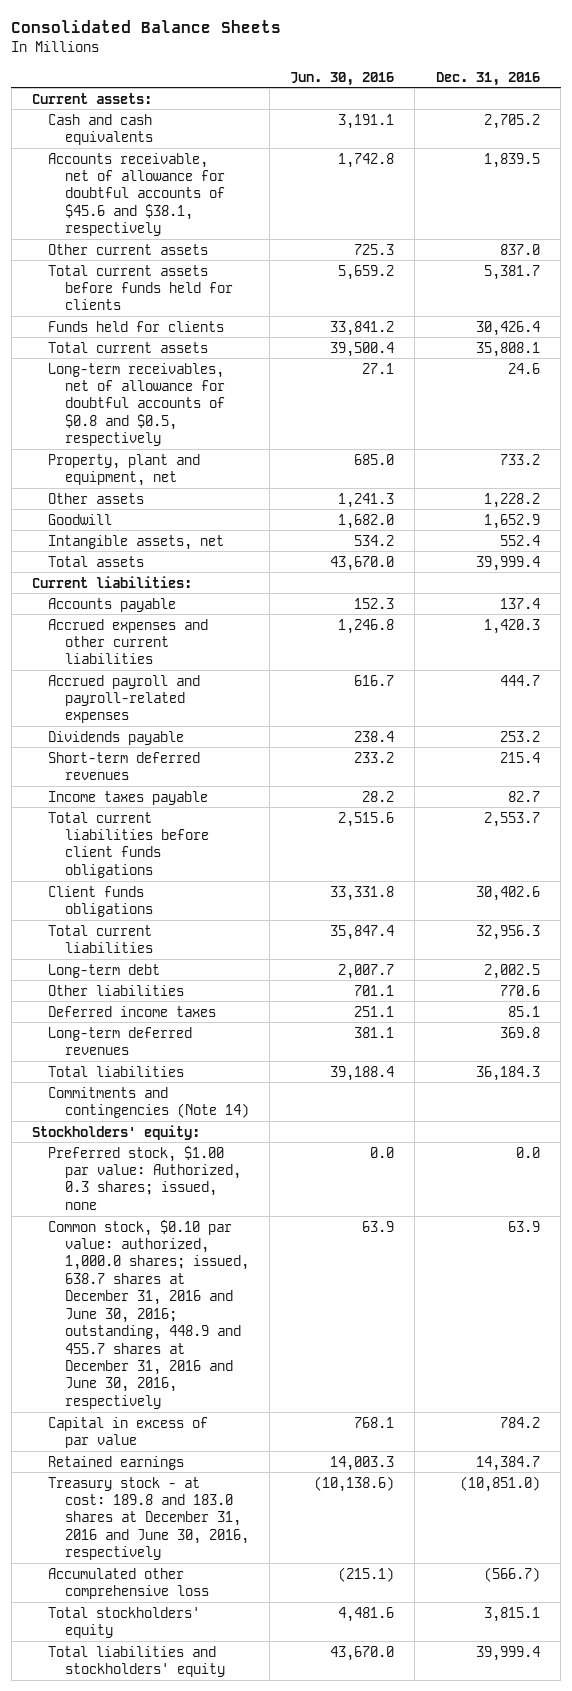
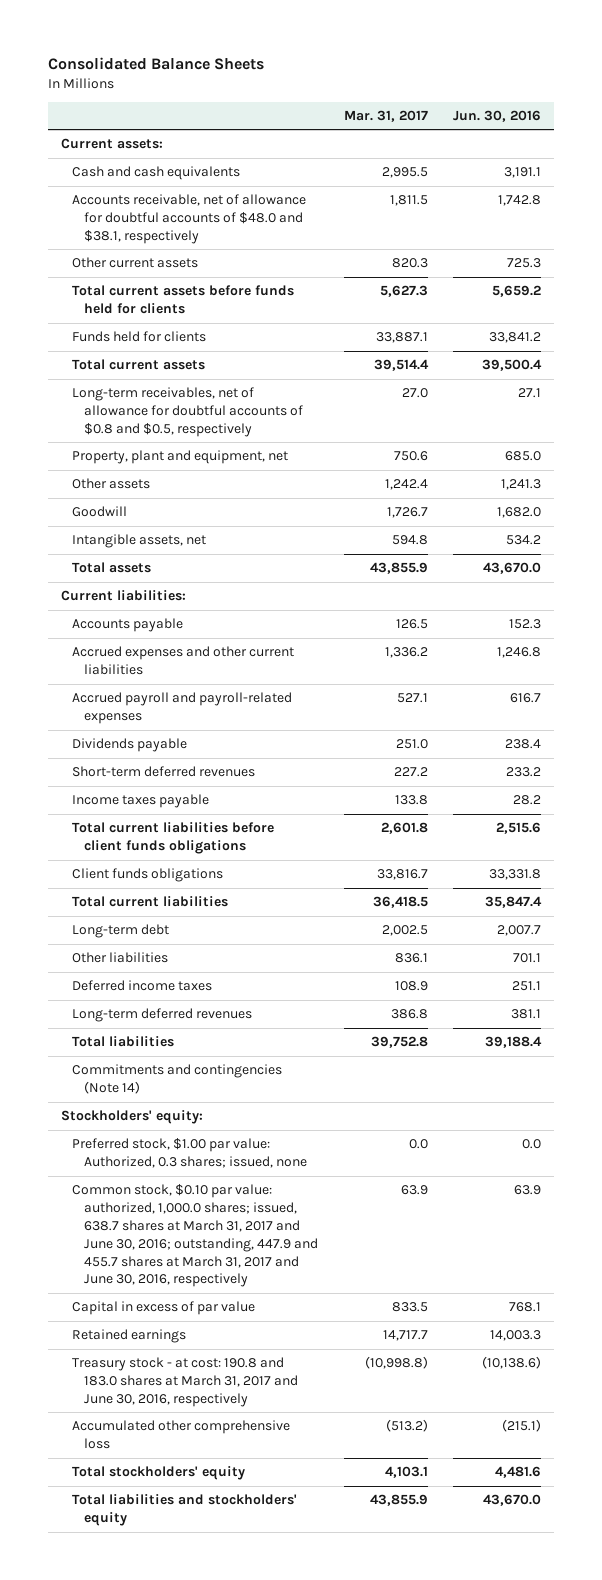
- | Jun. 30, 2016 | Dec. 31, 2016
+ | Mar. 31, 2017 | Jun. 30, 2016
- Accounts receivable, net of allowance for doubtful accounts of $45.6 and $38.1, respectively | 1,742.8 | 1,839.5
+ Accounts receivable, net of allowance for doubtful accounts of $48.0 and $38.1, respectively | 1,811.5 | 1,742.8
- Common stock, $0.10 par value: authorized, 1,000.0 shares; issued, 638.7 shares at December 31, 2016 and June 30, 2016; outstanding, 448.9 and 455.7 shares at December 31, 2016 and June 30, 2016, respectively | 63.9 | 63.9
+ Common stock, $0.10 par value: authorized, 1,000.0 shares; issued, 638.7 shares at March 31, 2017 and June 30, 2016; outstanding, 447.9 and 455.7 shares at March 31, 2017 and June 30, 2016, respectively | 63.9 | 63.9
- Treasury stock - at cost: 189.8 and 183.0 shares at December 31, 2016 and June 30, 2016, respectively | (10,138.6) | (10,851.0)
+ Treasury stock - at cost: 190.8 and 183.0 shares at March 31, 2017 and June 30, 2016, respectively | (10,998.8) | (10,138.6)

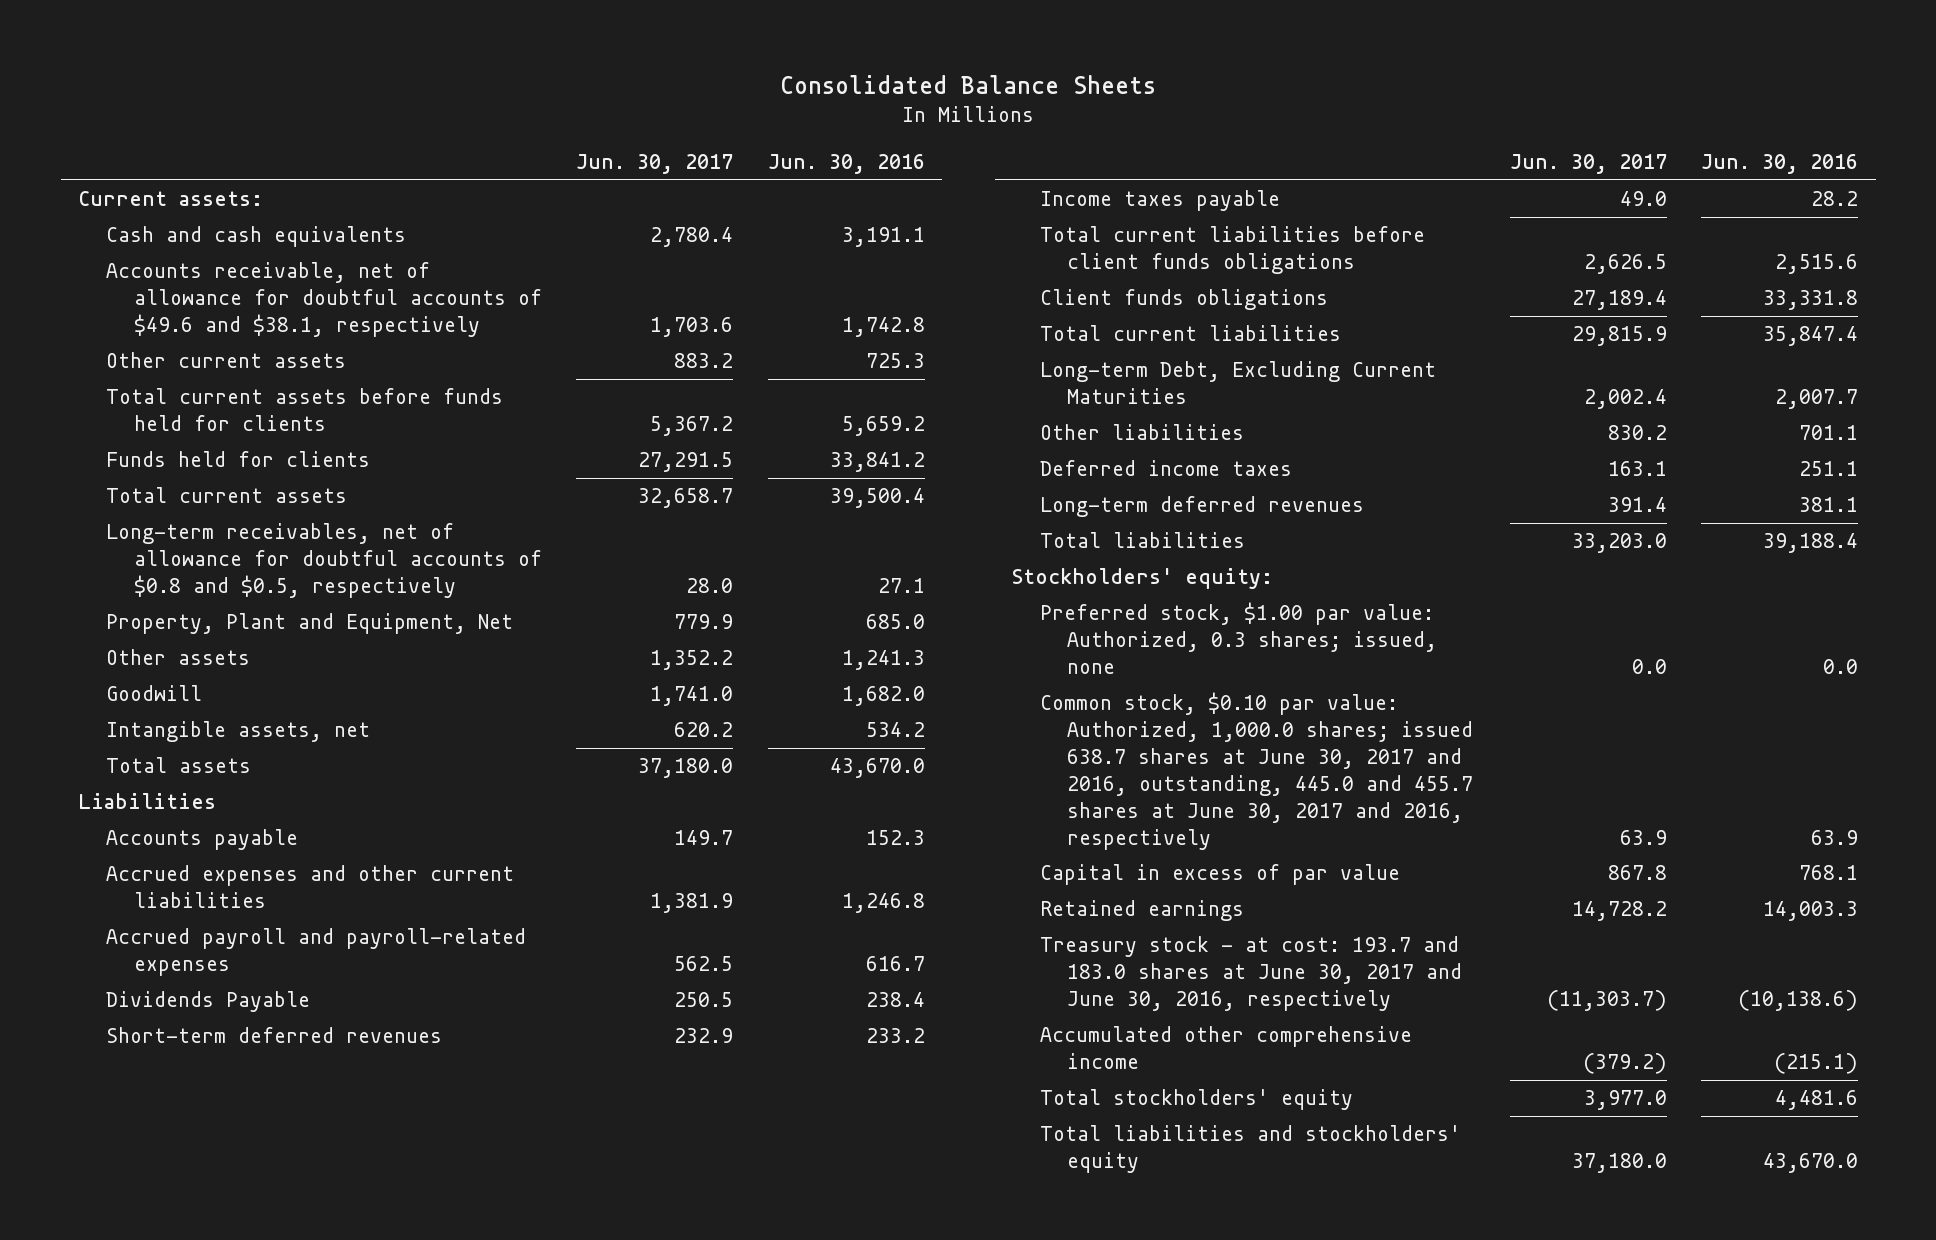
- | Mar. 31, 2017 | Jun. 30, 2016
+ | Jun. 30, 2017 | Jun. 30, 2016
- Accounts receivable, net of allowance for doubtful accounts of $48.0 and $38.1, respectively | 1,811.5 | 1,742.8
+ Accounts receivable, net of allowance for doubtful accounts of $49.6 and $38.1, respectively | 1,703.6 | 1,742.8
- Property, plant and equipment, net | 750.6 | 685.0
+ Property, Plant and Equipment, Net | 779.9 | 685.0
- Current liabilities:
+ Liabilities
- Dividends payable | 251.0 | 238.4
+ Dividends Payable | 250.5 | 238.4
- Long-term debt | 2,002.5 | 2,007.7
+ Long-term Debt, Excluding Current Maturities | 2,002.4 | 2,007.7
- Commitments and contingencies (Note 14)
- Common stock, $0.10 par value: authorized, 1,000.0 shares; issued, 638.7 shares at March 31, 2017 and June 30, 2016; outstanding, 447.9 and 455.7 shares at March 31, 2017 and June 30, 2016, respectively | 63.9 | 63.9
+ Common stock, $0.10 par value: Authorized, 1,000.0 shares; issued 638.7 shares at June 30, 2017 and 2016, outstanding, 445.0 and 455.7 shares at June 30, 2017 and 2016, respectively | 63.9 | 63.9
- Treasury stock - at cost: 190.8 and 183.0 shares at March 31, 2017 and June 30, 2016, respectively | (10,998.8) | (10,138.6)
- Accumulated other comprehensive loss | (513.2) | (215.1)
+ Treasury stock - at cost: 193.7 and 183.0 shares at June 30, 2017 and June 30, 2016, respectively | (11,303.7) | (10,138.6)
+ Accumulated other comprehensive income | (379.2) | (215.1)

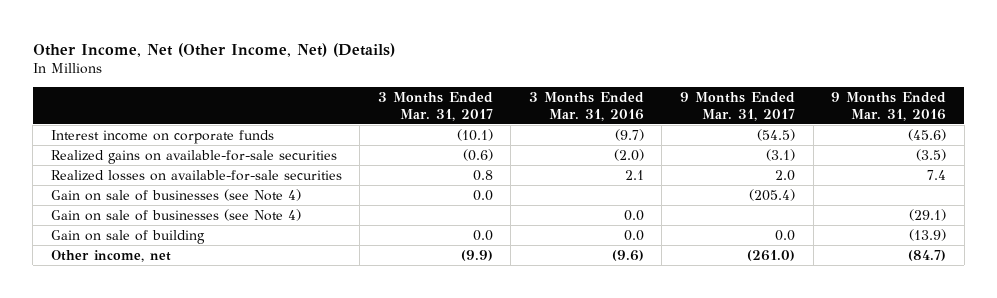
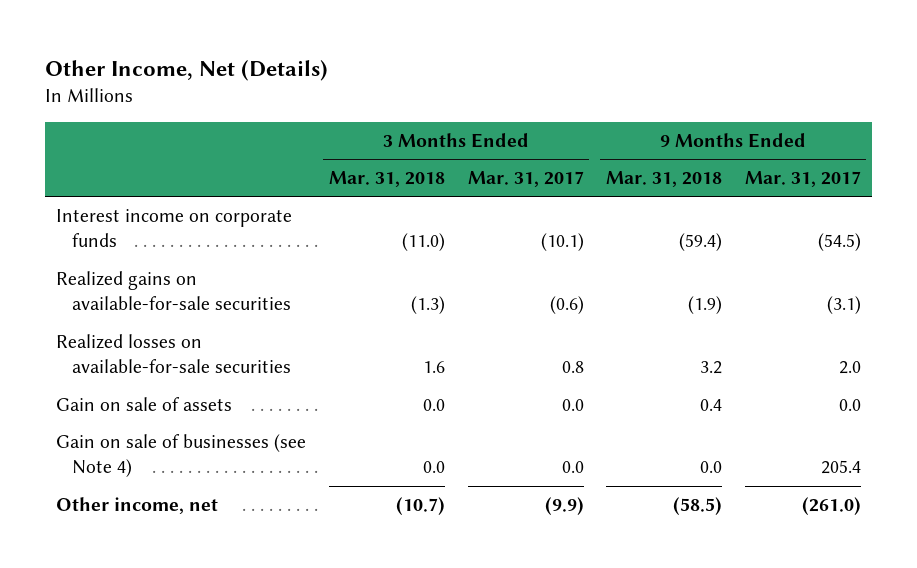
- Other Income, Net (Other Income, Net) (Details)
+ Other Income, Net (Details)
- | 3 Months Ended Mar. 31, 2017 | 3 Months Ended Mar. 31, 2016 | 9 Months Ended Mar. 31, 2017 | 9 Months Ended Mar. 31, 2016
+ | 3 Months Ended Mar. 31, 2018 | 3 Months Ended Mar. 31, 2017 | 9 Months Ended Mar. 31, 2018 | 9 Months Ended Mar. 31, 2017
- Gain on sale of businesses (see Note 4) | 0.0 | | (205.4) |
- Gain on sale of businesses (see Note 4) | | 0.0 | | (29.1)
- Gain on sale of building | 0.0 | 0.0 | 0.0 | (13.9)
+ Gain on sale of assets | 0.0 | 0.0 | 0.4 | 0.0
+ Gain on sale of businesses (see Note 4) | 0.0 | 0.0 | 0.0 | 205.4

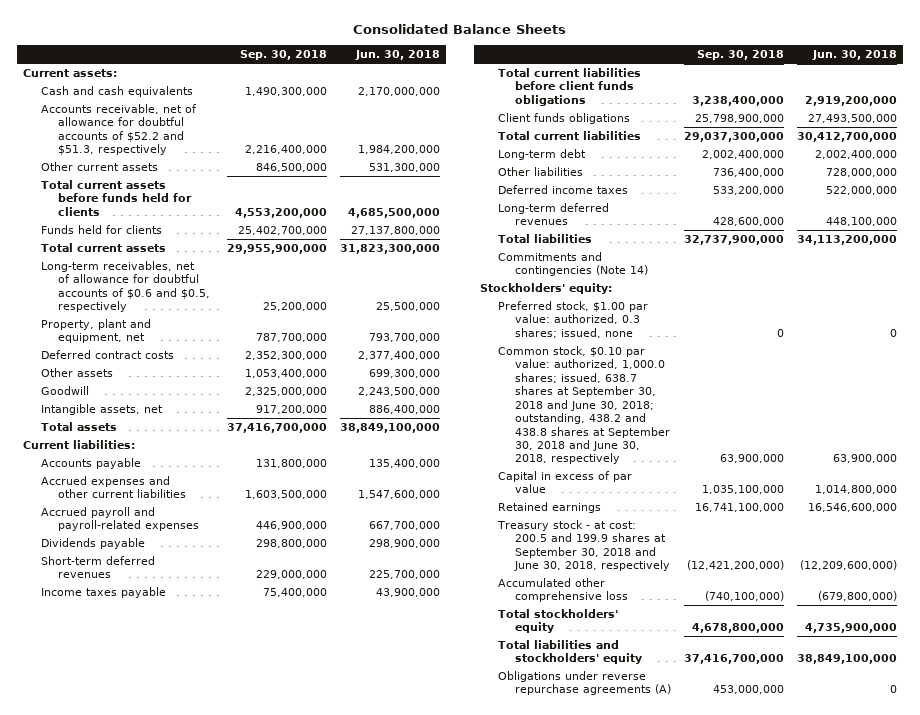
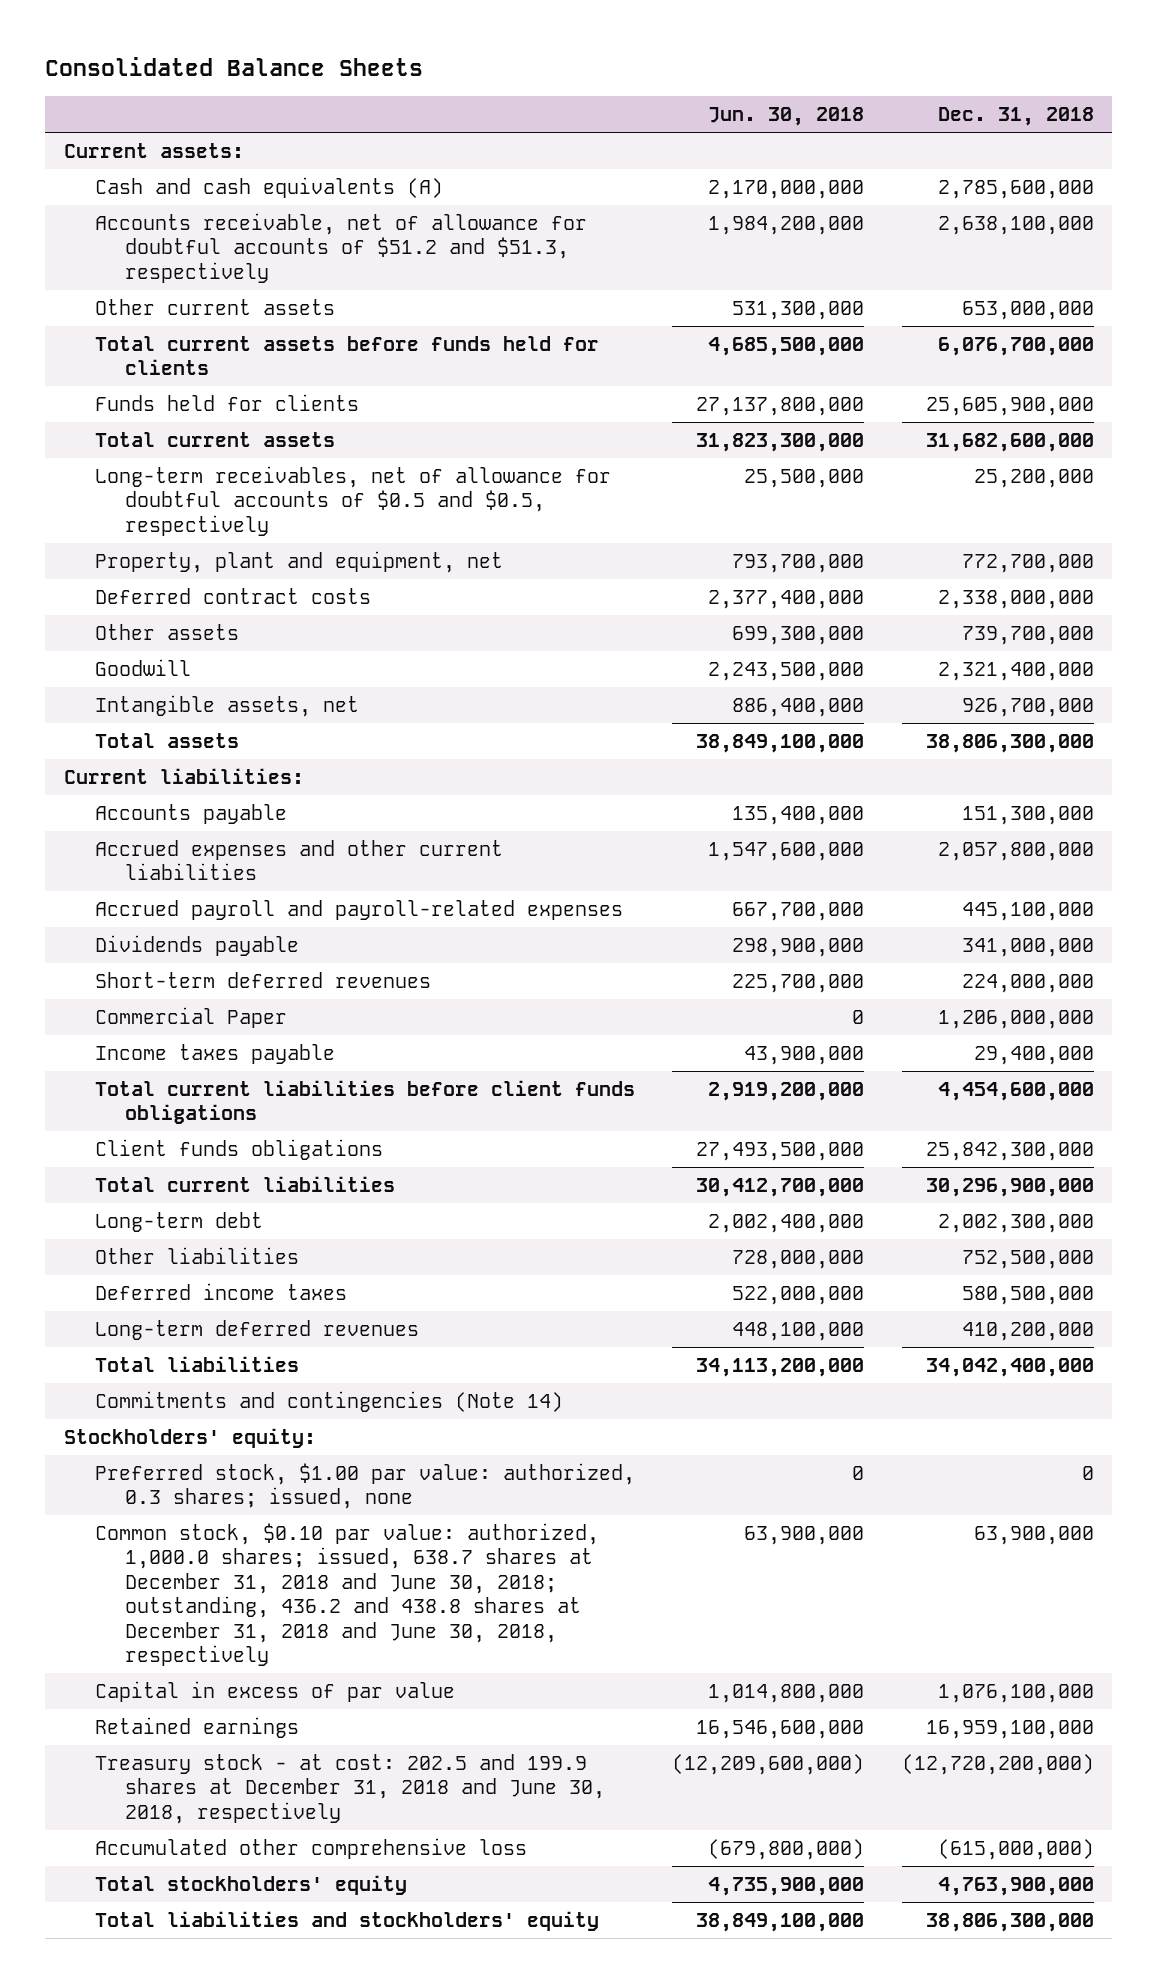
- | Sep. 30, 2018 | Jun. 30, 2018
+ | Jun. 30, 2018 | Dec. 31, 2018
- Cash and cash equivalents | 1,490,300,000 | 2,170,000,000
- Accounts receivable, net of allowance for doubtful accounts of $52.2 and $51.3, respectively | 2,216,400,000 | 1,984,200,000
+ Cash and cash equivalents (A) | 2,170,000,000 | 2,785,600,000
+ Accounts receivable, net of allowance for doubtful accounts of $51.2 and $51.3, respectively | 1,984,200,000 | 2,638,100,000
- Long-term receivables, net of allowance for doubtful accounts of $0.6 and $0.5, respectively | 25,200,000 | 25,500,000
+ Long-term receivables, net of allowance for doubtful accounts of $0.5 and $0.5, respectively | 25,500,000 | 25,200,000
+ Commercial Paper | 0 | 1,206,000,000
- Common stock, $0.10 par value: authorized, 1,000.0 shares; issued, 638.7 shares at September 30, 2018 and June 30, 2018; outstanding, 438.2 and 438.8 shares at September 30, 2018 and June 30, 2018, respectively | 63,900,000 | 63,900,000
+ Common stock, $0.10 par value: authorized, 1,000.0 shares; issued, 638.7 shares at December 31, 2018 and June 30, 2018; outstanding, 436.2 and 438.8 shares at December 31, 2018 and June 30, 2018, respectively | 63,900,000 | 63,900,000
- Treasury stock - at cost: 200.5 and 199.9 shares at September 30, 2018 and June 30, 2018, respectively | (12,421,200,000) | (12,209,600,000)
+ Treasury stock - at cost: 202.5 and 199.9 shares at December 31, 2018 and June 30, 2018, respectively | (12,209,600,000) | (12,720,200,000)
- Obligations under reverse repurchase agreements (A) | 453,000,000 | 0

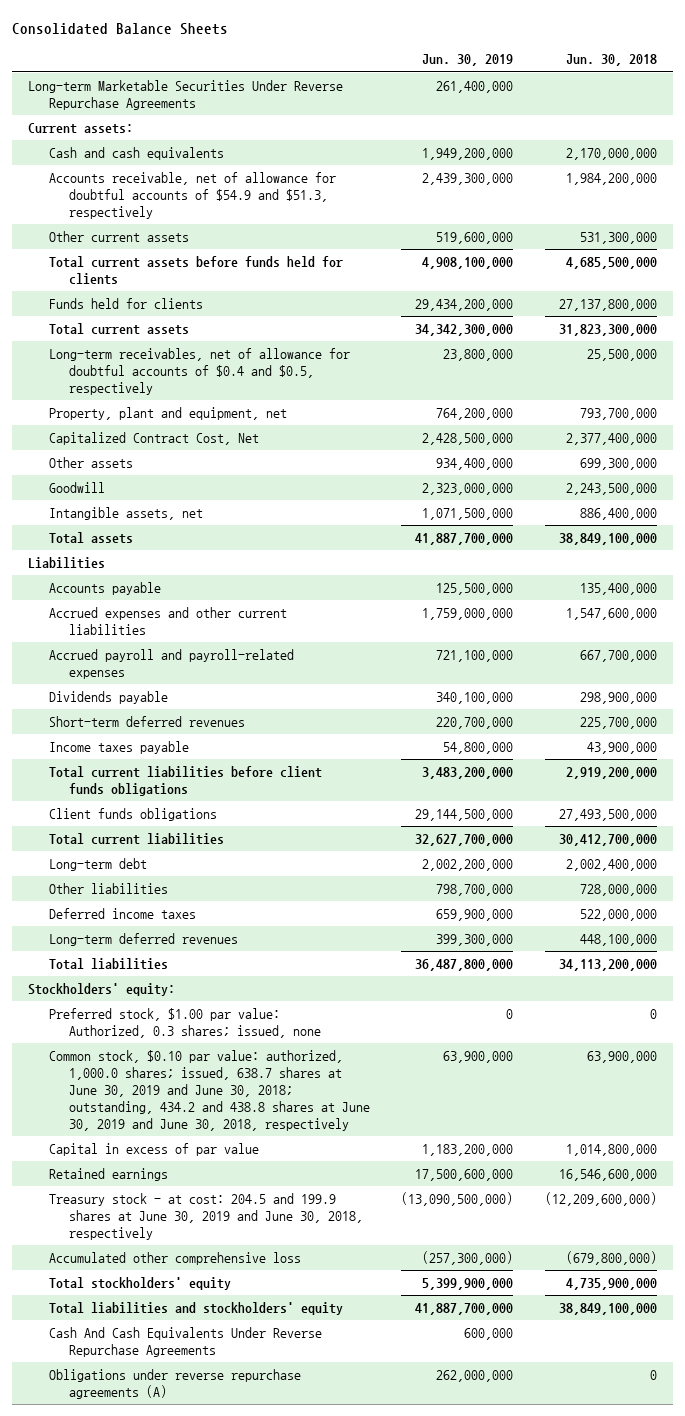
- | Jun. 30, 2018 | Dec. 31, 2018
+ | Jun. 30, 2019 | Jun. 30, 2018
+ Long-term Marketable Securities Under Reverse Repurchase Agreements | 261,400,000 |
- Cash and cash equivalents (A) | 2,170,000,000 | 2,785,600,000
- Accounts receivable, net of allowance for doubtful accounts of $51.2 and $51.3, respectively | 1,984,200,000 | 2,638,100,000
+ Cash and cash equivalents | 1,949,200,000 | 2,170,000,000
+ Accounts receivable, net of allowance for doubtful accounts of $54.9 and $51.3, respectively | 2,439,300,000 | 1,984,200,000
- Long-term receivables, net of allowance for doubtful accounts of $0.5 and $0.5, respectively | 25,500,000 | 25,200,000
+ Long-term receivables, net of allowance for doubtful accounts of $0.4 and $0.5, respectively | 23,800,000 | 25,500,000
- Deferred contract costs | 2,377,400,000 | 2,338,000,000
+ Capitalized Contract Cost, Net | 2,428,500,000 | 2,377,400,000
- Current liabilities:
+ Liabilities
- Commercial Paper | 0 | 1,206,000,000
- Commitments and contingencies (Note 14)
- Preferred stock, $1.00 par value: authorized, 0.3 shares; issued, none | 0 | 0
- Common stock, $0.10 par value: authorized, 1,000.0 shares; issued, 638.7 shares at December 31, 2018 and June 30, 2018; outstanding, 436.2 and 438.8 shares at December 31, 2018 and June 30, 2018, respectively | 63,900,000 | 63,900,000
+ Preferred stock, $1.00 par value: Authorized, 0.3 shares; issued, none | 0 | 0
+ Common stock, $0.10 par value: authorized, 1,000.0 shares; issued, 638.7 shares at June 30, 2019 and June 30, 2018; outstanding, 434.2 and 438.8 shares at June 30, 2019 and June 30, 2018, respectively | 63,900,000 | 63,900,000
- Treasury stock - at cost: 202.5 and 199.9 shares at December 31, 2018 and June 30, 2018, respectively | (12,209,600,000) | (12,720,200,000)
+ Treasury stock - at cost: 204.5 and 199.9 shares at June 30, 2019 and June 30, 2018, respectively | (13,090,500,000) | (12,209,600,000)
+ Cash And Cash Equivalents Under Reverse Repurchase Agreements | 600,000 |
+ Obligations under reverse repurchase agreements (A) | 262,000,000 | 0

